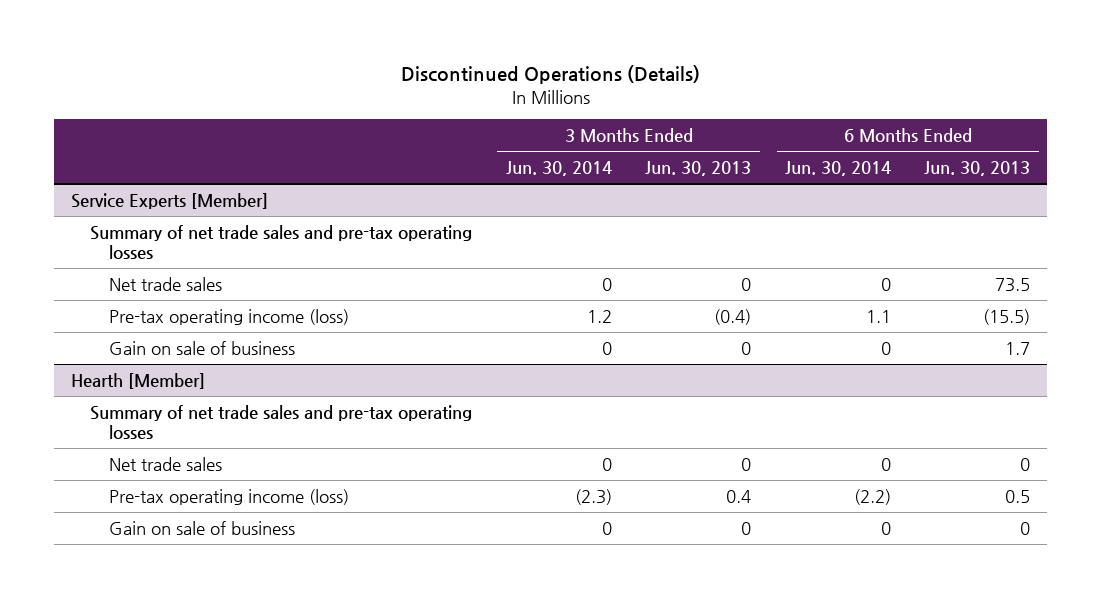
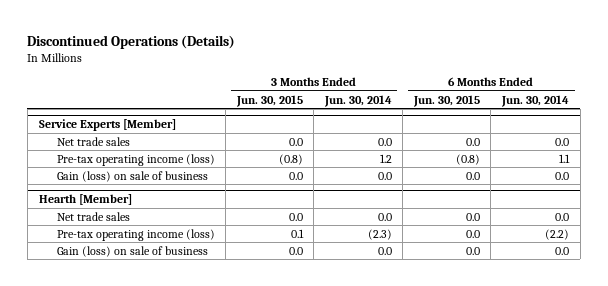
- | 3 Months Ended Jun. 30, 2014 | 3 Months Ended Jun. 30, 2013 | 6 Months Ended Jun. 30, 2014 | 6 Months Ended Jun. 30, 2013
+ | 3 Months Ended Jun. 30, 2015 | 3 Months Ended Jun. 30, 2014 | 6 Months Ended Jun. 30, 2015 | 6 Months Ended Jun. 30, 2014
@ Service Experts [Member]
- Summary of net trade sales and pre-tax operating losses
- Net trade sales | 0 | 0 | 0 | 73.5
+ Net trade sales | 0.0 | 0.0 | 0.0 | 0.0
- Gain on sale of business | 0 | 0 | 0 | 1.7
+ Gain (loss) on sale of business | 0.0 | 0.0 | 0.0 | 0.0
@ Hearth [Member]
- Summary of net trade sales and pre-tax operating losses
- Net trade sales | 0 | 0 | 0 | 0
+ Net trade sales | 0.0 | 0.0 | 0.0 | 0.0
- Gain on sale of business | 0 | 0 | 0 | 0
+ Gain (loss) on sale of business | 0.0 | 0.0 | 0.0 | 0.0

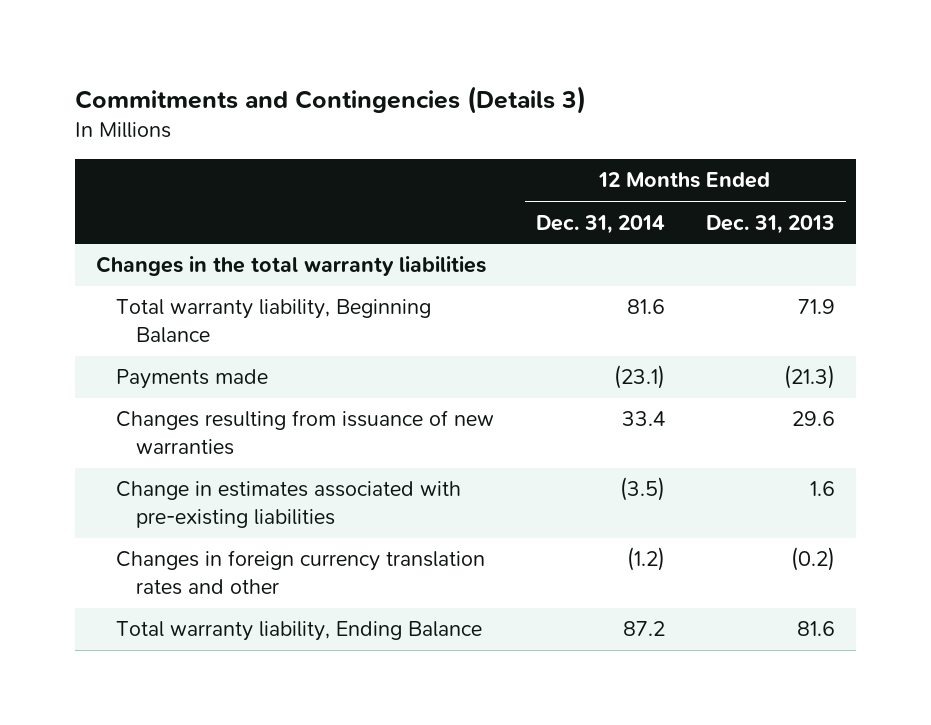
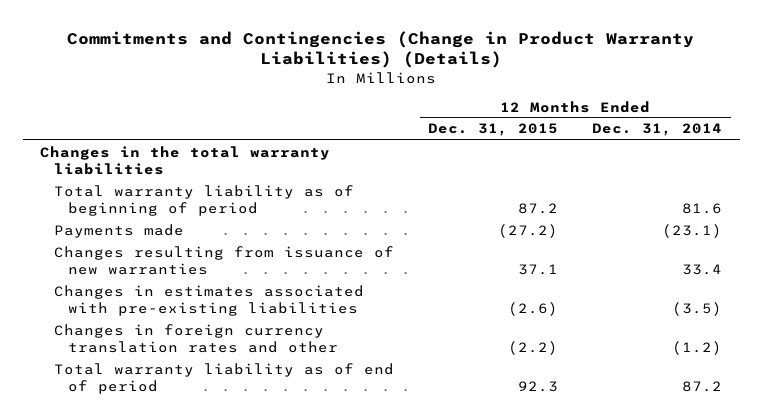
- Commitments and Contingencies (Details 3)
+ Commitments and Contingencies (Change in Product Warranty Liabilities) (Details)
- | 12 Months Ended Dec. 31, 2014 | 12 Months Ended Dec. 31, 2013
+ | 12 Months Ended Dec. 31, 2015 | 12 Months Ended Dec. 31, 2014
- Total warranty liability, Beginning Balance | 81.6 | 71.9
+ Total warranty liability as of beginning of period | 87.2 | 81.6
- Change in estimates associated with pre-existing liabilities | (3.5) | 1.6
+ Changes in estimates associated with pre-existing liabilities | (2.6) | (3.5)
- Total warranty liability, Ending Balance | 87.2 | 81.6
+ Total warranty liability as of end of period | 92.3 | 87.2

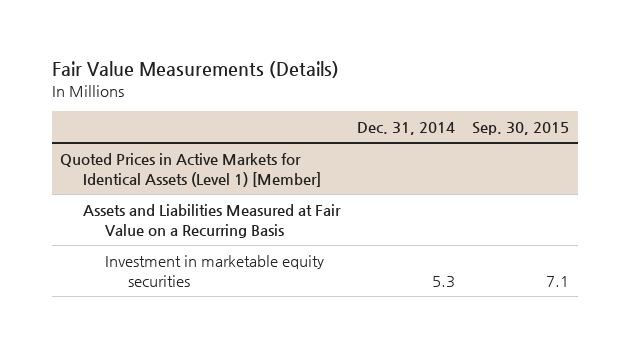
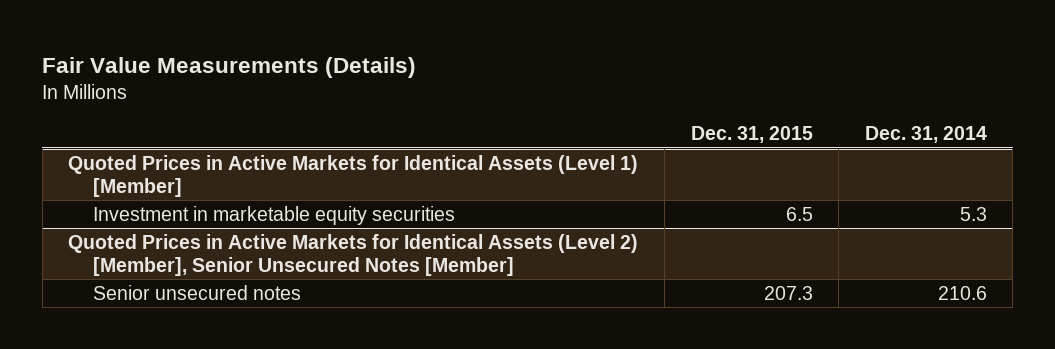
- | Dec. 31, 2014 | Sep. 30, 2015
+ | Dec. 31, 2015 | Dec. 31, 2014
@ Quoted Prices in Active Markets for Identical Assets (Level 1) [Member]
- Assets and Liabilities Measured at Fair Value on a Recurring Basis
+ Quoted Prices in Active Markets for Identical Assets (Level 2) [Member], Senior Unsecured Notes [Member]
+ Senior unsecured notes | 207.3 | 210.6

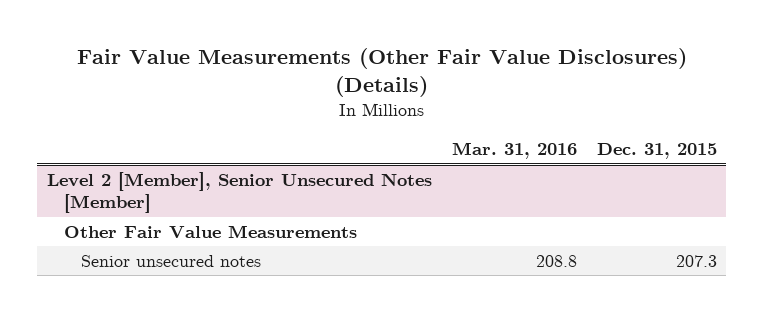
- Fair Value Measurements (Details)
+ Fair Value Measurements (Other Fair Value Disclosures) (Details)
- | Dec. 31, 2015 | Dec. 31, 2014
+ | Mar. 31, 2016 | Dec. 31, 2015
- Quoted Prices in Active Markets for Identical Assets (Level 1) [Member]
- Investment in marketable equity securities | 6.5 | 5.3
- Quoted Prices in Active Markets for Identical Assets (Level 2) [Member], Senior Unsecured Notes [Member]
+ Level 2 [Member], Senior Unsecured Notes [Member]
+ Other Fair Value Measurements

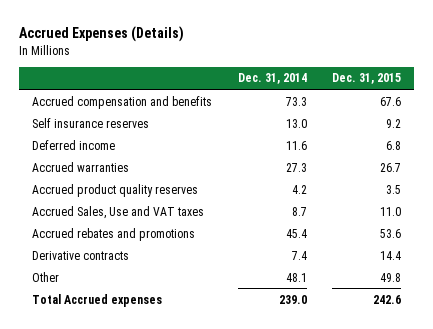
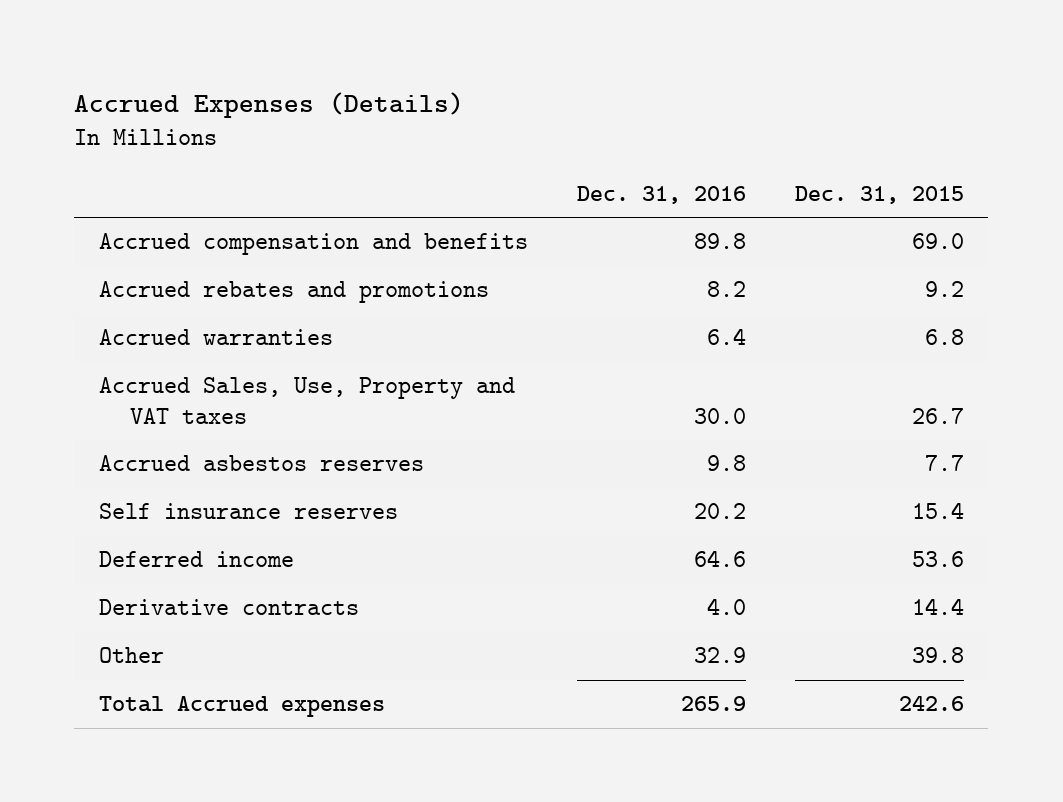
- | Dec. 31, 2014 | Dec. 31, 2015
+ | Dec. 31, 2016 | Dec. 31, 2015
- Accrued compensation and benefits | 73.3 | 67.6
- Self insurance reserves | 13.0 | 9.2
- Deferred income | 11.6 | 6.8
- Accrued warranties | 27.3 | 26.7
- Accrued product quality reserves | 4.2 | 3.5
- Accrued Sales, Use and VAT taxes | 8.7 | 11.0
- Accrued rebates and promotions | 45.4 | 53.6
+ Accrued compensation and benefits | 89.8 | 69.0
+ Accrued rebates and promotions | 8.2 | 9.2
+ Accrued warranties | 6.4 | 6.8
+ Accrued Sales, Use, Property and VAT taxes | 30.0 | 26.7
+ Accrued asbestos reserves | 9.8 | 7.7
+ Self insurance reserves | 20.2 | 15.4
+ Deferred income | 64.6 | 53.6
- Other | 48.1 | 49.8
+ Other | 32.9 | 39.8

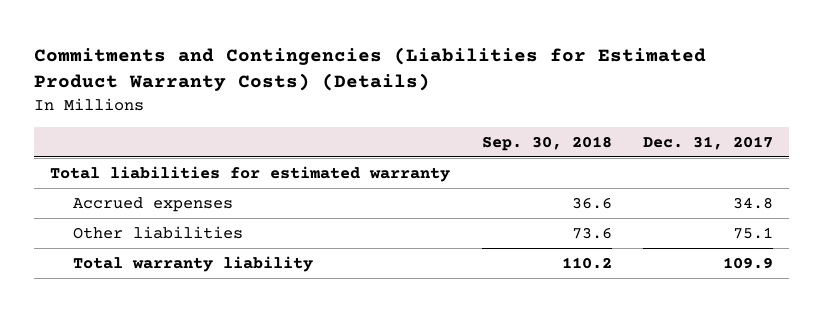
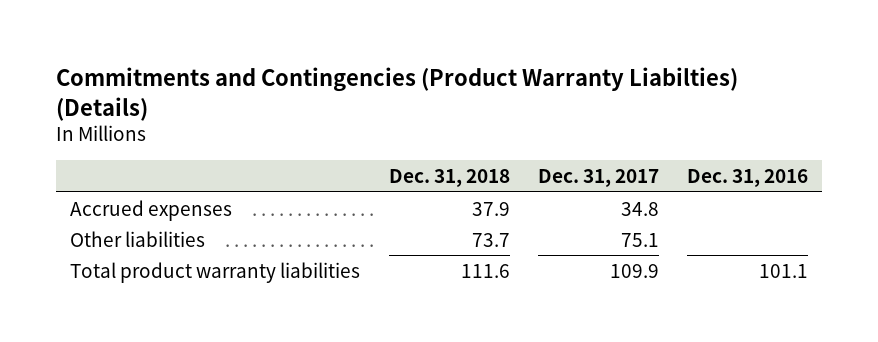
- Commitments and Contingencies (Liabilities for Estimated Product Warranty Costs) (Details)
+ Commitments and Contingencies (Product Warranty Liabilties) (Details)
- | Sep. 30, 2018 | Dec. 31, 2017
+ | Dec. 31, 2018 | Dec. 31, 2017 | Dec. 31, 2016
- Total liabilities for estimated warranty
- Total warranty liability | 110.2 | 109.9
+ Total product warranty liabilities | 111.6 | 109.9 | 101.1

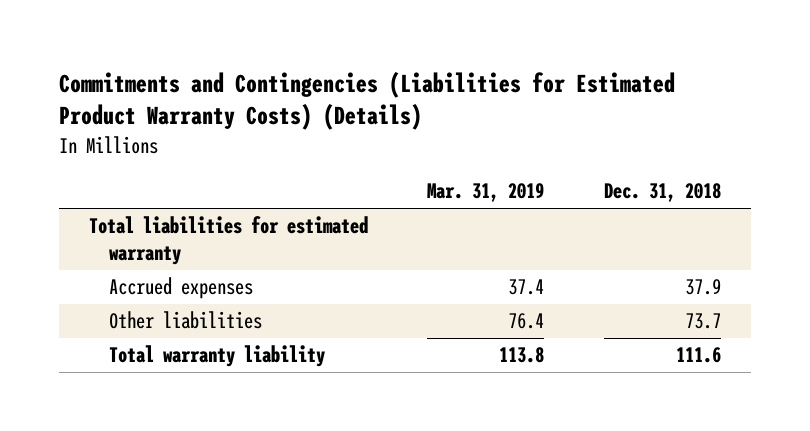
- Commitments and Contingencies (Product Warranty Liabilties) (Details)
+ Commitments and Contingencies (Liabilities for Estimated Product Warranty Costs) (Details)
- | Dec. 31, 2018 | Dec. 31, 2017 | Dec. 31, 2016
+ | Mar. 31, 2019 | Dec. 31, 2018
+ Total liabilities for estimated warranty
- Total product warranty liabilities | 111.6 | 109.9 | 101.1
+ Total warranty liability | 113.8 | 111.6

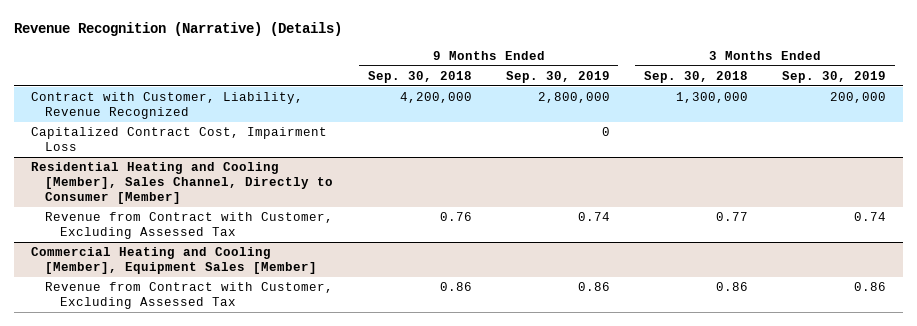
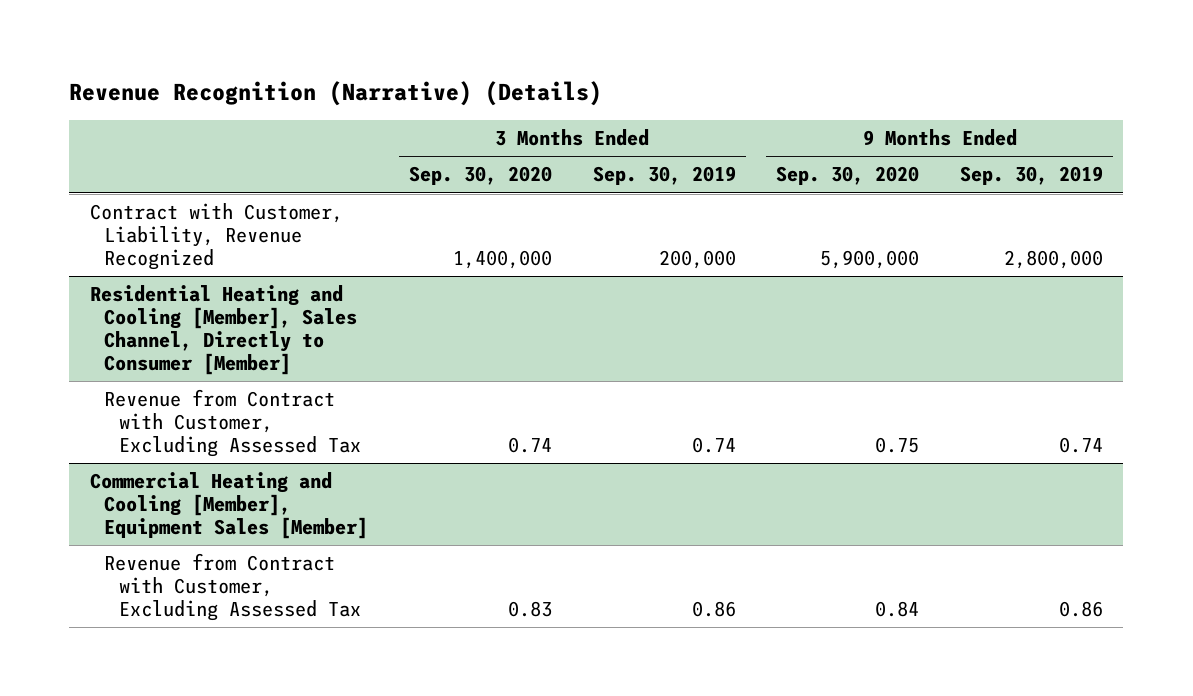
- | 9 Months Ended Sep. 30, 2018 | 9 Months Ended Sep. 30, 2019 | 3 Months Ended Sep. 30, 2018 | 3 Months Ended Sep. 30, 2019
+ | 3 Months Ended Sep. 30, 2020 | 3 Months Ended Sep. 30, 2019 | 9 Months Ended Sep. 30, 2020 | 9 Months Ended Sep. 30, 2019
- Capitalized Contract Cost, Impairment Loss | | 0 | |

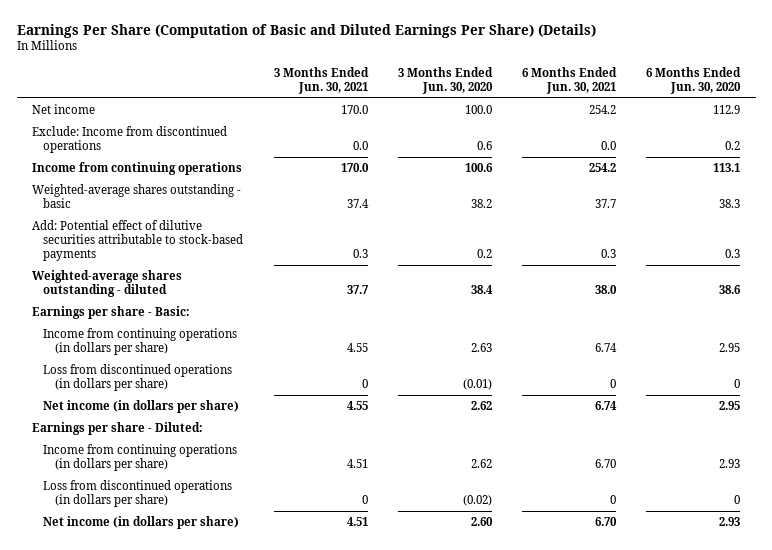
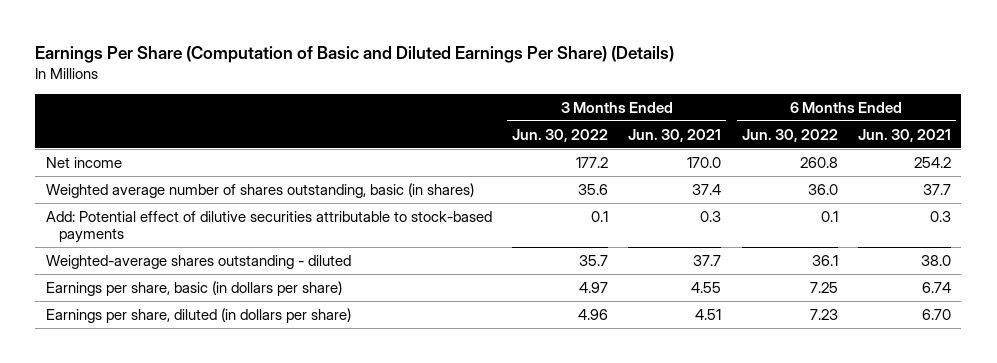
- | 3 Months Ended Jun. 30, 2021 | 3 Months Ended Jun. 30, 2020 | 6 Months Ended Jun. 30, 2021 | 6 Months Ended Jun. 30, 2020
+ | 3 Months Ended Jun. 30, 2022 | 3 Months Ended Jun. 30, 2021 | 6 Months Ended Jun. 30, 2022 | 6 Months Ended Jun. 30, 2021
- Exclude: Income from discontinued operations | 0.0 | 0.6 | 0.0 | 0.2
- Income from continuing operations | 170.0 | 100.6 | 254.2 | 113.1
- Weighted-average shares outstanding - basic | 37.4 | 38.2 | 37.7 | 38.3
+ Weighted average number of shares outstanding, basic (in shares) | 35.6 | 37.4 | 36.0 | 37.7
- Earnings per share - Basic:
- Income from continuing operations (in dollars per share) | 4.55 | 2.63 | 6.74 | 2.95
- Loss from discontinued operations (in dollars per share) | 0 | (0.01) | 0 | 0
- Net income (in dollars per share) | 4.55 | 2.62 | 6.74 | 2.95
- Earnings per share - Diluted:
- Income from continuing operations (in dollars per share) | 4.51 | 2.62 | 6.70 | 2.93
- Loss from discontinued operations (in dollars per share) | 0 | (0.02) | 0 | 0
- Net income (in dollars per share) | 4.51 | 2.60 | 6.70 | 2.93
+ Earnings per share, basic (in dollars per share) | 4.97 | 4.55 | 7.25 | 6.74
+ Earnings per share, diluted (in dollars per share) | 4.96 | 4.51 | 7.23 | 6.70

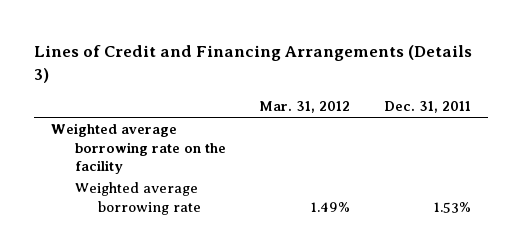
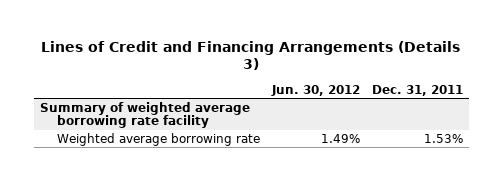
- | Mar. 31, 2012 | Dec. 31, 2011
+ | Jun. 30, 2012 | Dec. 31, 2011
- Weighted average borrowing rate on the facility
+ Summary of weighted average borrowing rate facility

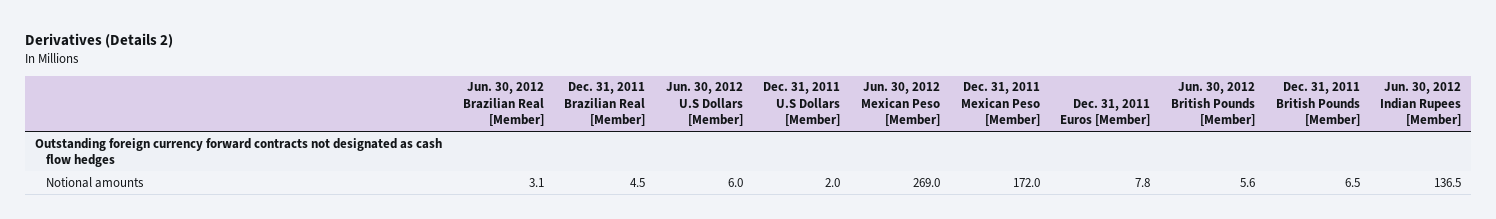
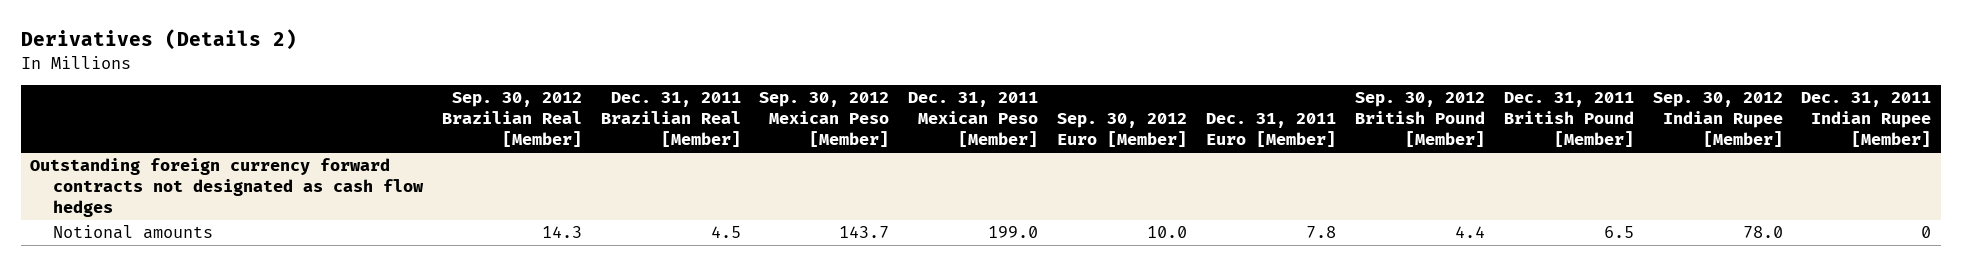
- | Jun. 30, 2012 Brazilian Real [Member] | Dec. 31, 2011 Brazilian Real [Member] | Jun. 30, 2012 U.S Dollars [Member] | Dec. 31, 2011 U.S Dollars [Member] | Jun. 30, 2012 Mexican Peso [Member] | Dec. 31, 2011 Mexican Peso [Member] | Dec. 31, 2011 Euros [Member] | Jun. 30, 2012 British Pounds [Member] | Dec. 31, 2011 British Pounds [Member] | Jun. 30, 2012 Indian Rupees [Member]
+ | Sep. 30, 2012 Brazilian Real [Member] | Dec. 31, 2011 Brazilian Real [Member] | Sep. 30, 2012 Mexican Peso [Member] | Dec. 31, 2011 Mexican Peso [Member] | Sep. 30, 2012 Euro [Member] | Dec. 31, 2011 Euro [Member] | Sep. 30, 2012 British Pound [Member] | Dec. 31, 2011 British Pound [Member] | Sep. 30, 2012 Indian Rupee [Member] | Dec. 31, 2011 Indian Rupee [Member]
- Notional amounts | 3.1 | 4.5 | 6.0 | 2.0 | 269.0 | 172.0 | 7.8 | 5.6 | 6.5 | 136.5
+ Notional amounts | 14.3 | 4.5 | 143.7 | 199.0 | 10.0 | 7.8 | 4.4 | 6.5 | 78.0 | 0

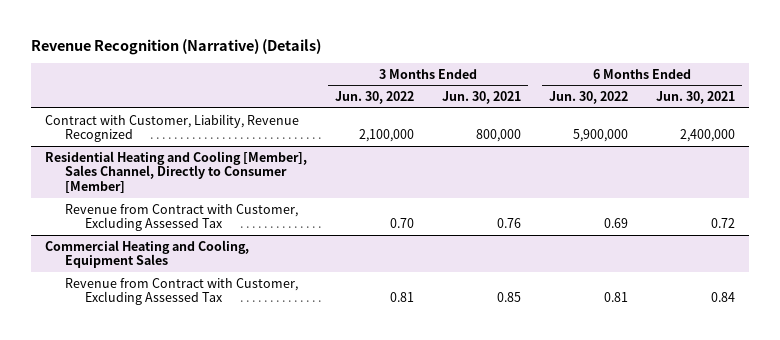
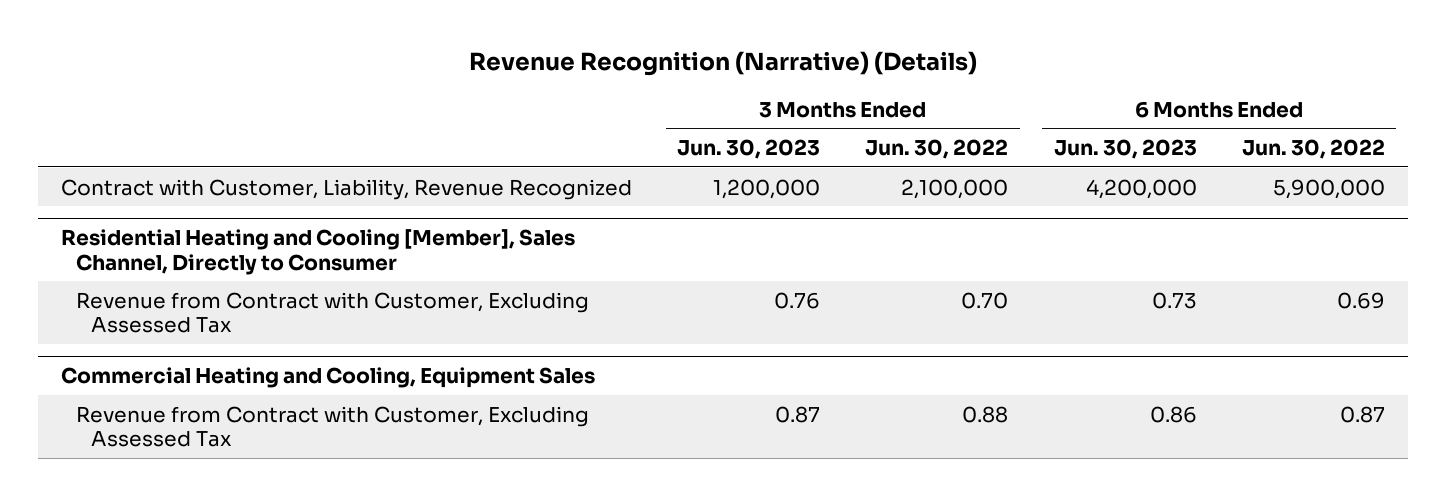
- | 3 Months Ended Jun. 30, 2022 | 3 Months Ended Jun. 30, 2021 | 6 Months Ended Jun. 30, 2022 | 6 Months Ended Jun. 30, 2021
+ | 3 Months Ended Jun. 30, 2023 | 3 Months Ended Jun. 30, 2022 | 6 Months Ended Jun. 30, 2023 | 6 Months Ended Jun. 30, 2022
- Residential Heating and Cooling [Member], Sales Channel, Directly to Consumer [Member]
+ Residential Heating and Cooling [Member], Sales Channel, Directly to Consumer
@ Commercial Heating and Cooling, Equipment Sales
- Revenue from Contract with Customer, Excluding Assessed Tax | 0.81 | 0.85 | 0.81 | 0.84
+ Revenue from Contract with Customer, Excluding Assessed Tax | 0.87 | 0.88 | 0.86 | 0.87

